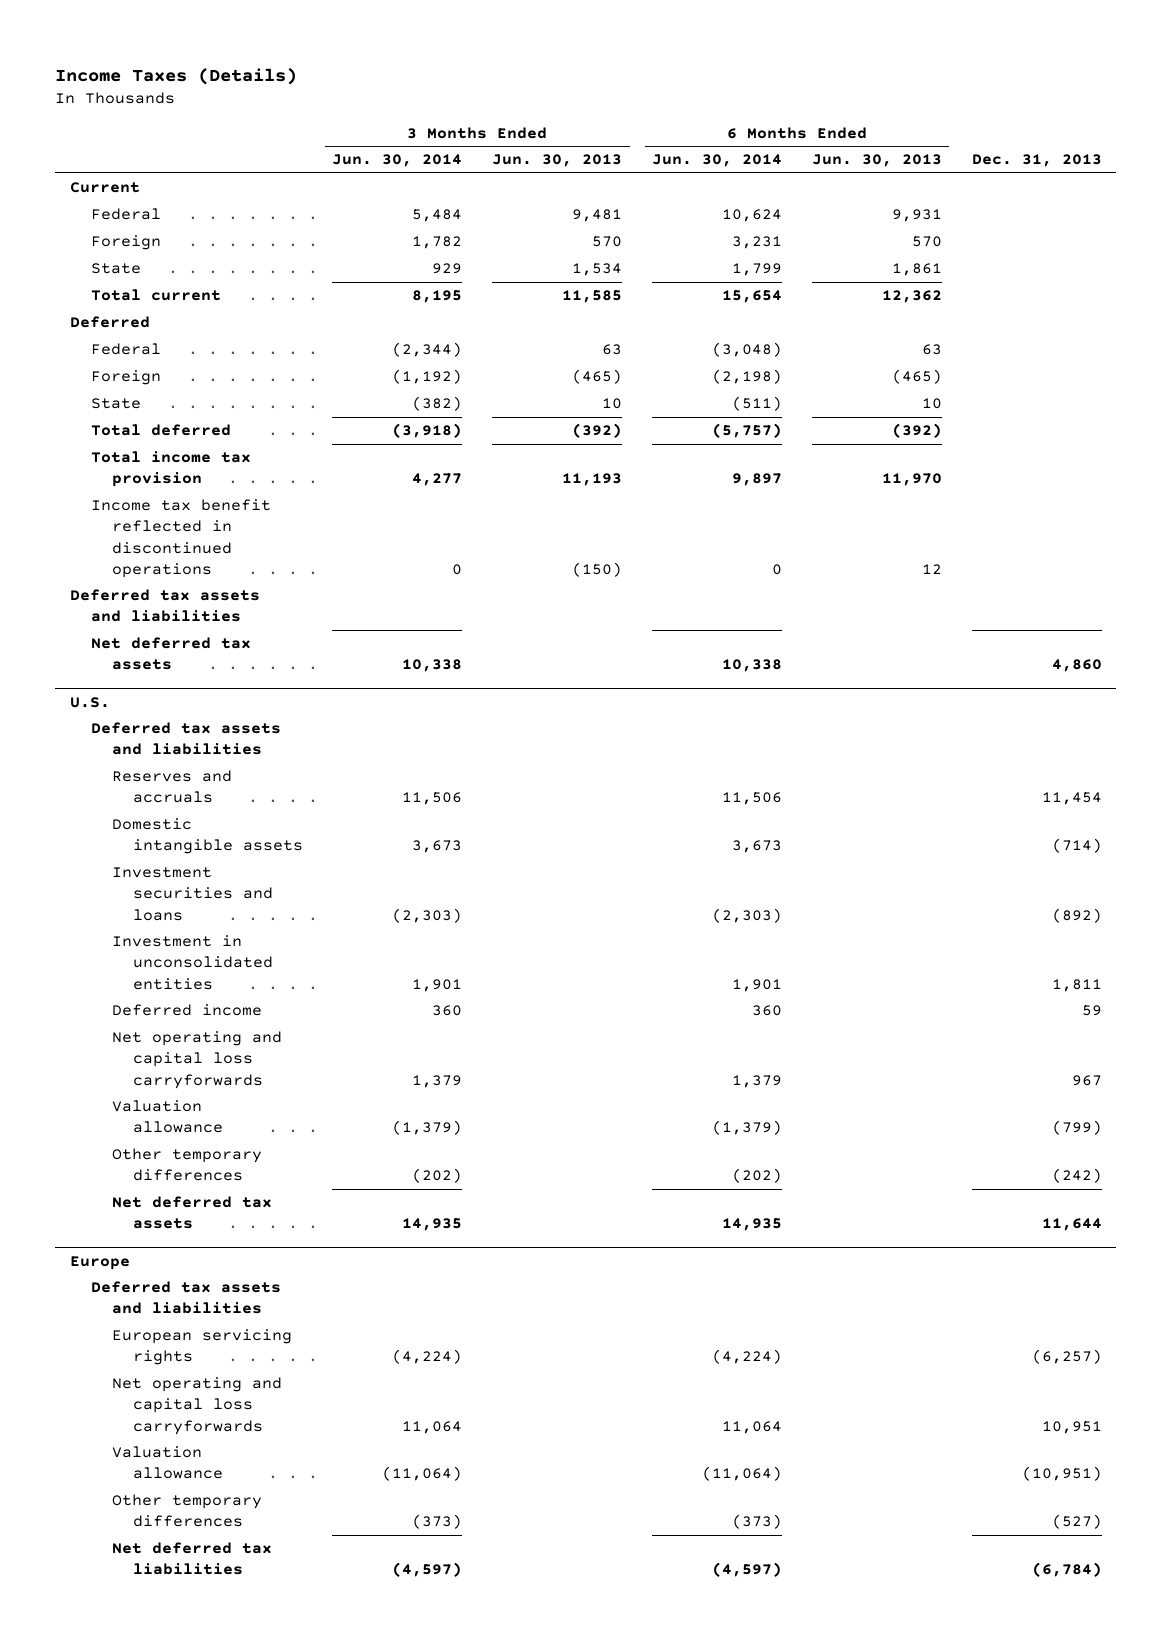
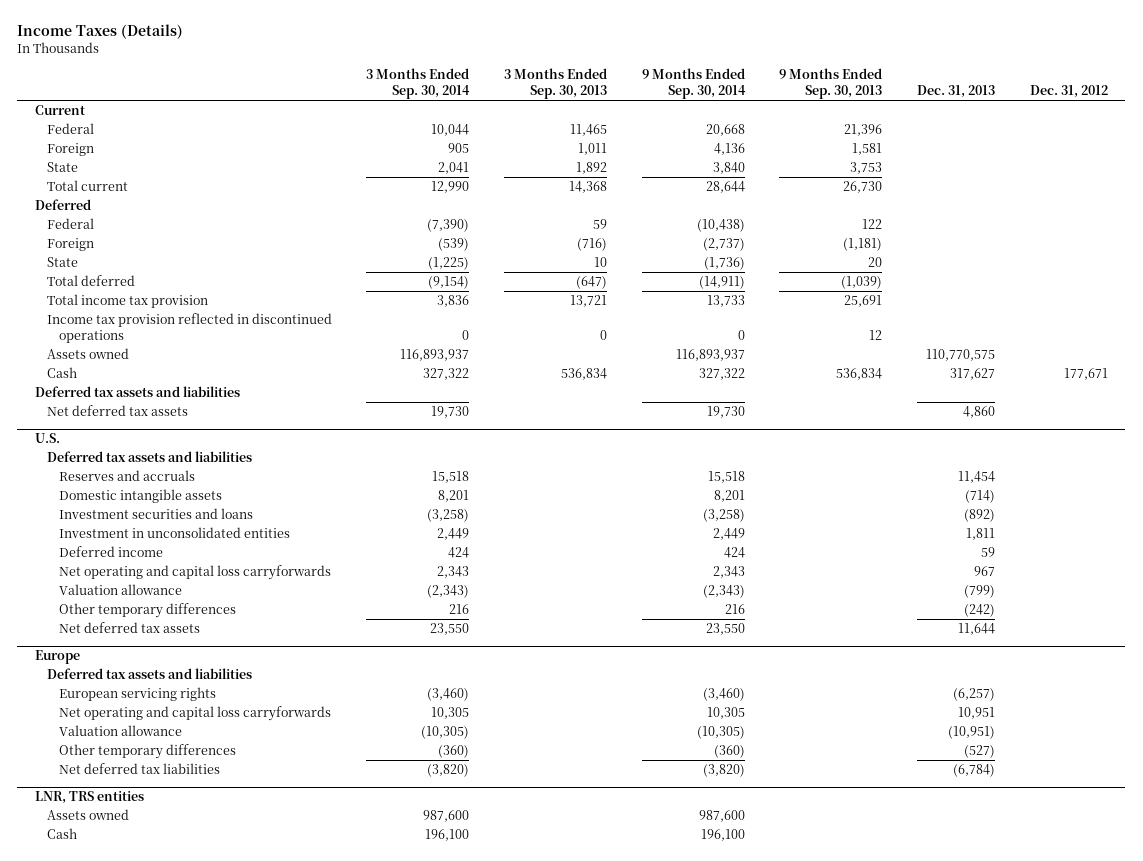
- | 3 Months Ended Jun. 30, 2014 | 3 Months Ended Jun. 30, 2013 | 6 Months Ended Jun. 30, 2014 | 6 Months Ended Jun. 30, 2013 | Dec. 31, 2013
+ | 3 Months Ended Sep. 30, 2014 | 3 Months Ended Sep. 30, 2013 | 9 Months Ended Sep. 30, 2014 | 9 Months Ended Sep. 30, 2013 | Dec. 31, 2013 | Dec. 31, 2012
- Income tax benefit reflected in discontinued operations | 0 | (150) | 0 | 12 |
+ Income tax provision reflected in discontinued operations | 0 | 0 | 0 | 12 | |
+ Assets owned | 116,893,937 | | 116,893,937 | | 110,770,575 |
+ Cash | 327,322 | 536,834 | 327,322 | 536,834 | 317,627 | 177,671
+ LNR, TRS entities
+ Assets owned | 987,600 | | 987,600 | | |
+ Cash | 196,100 | | 196,100 | | |

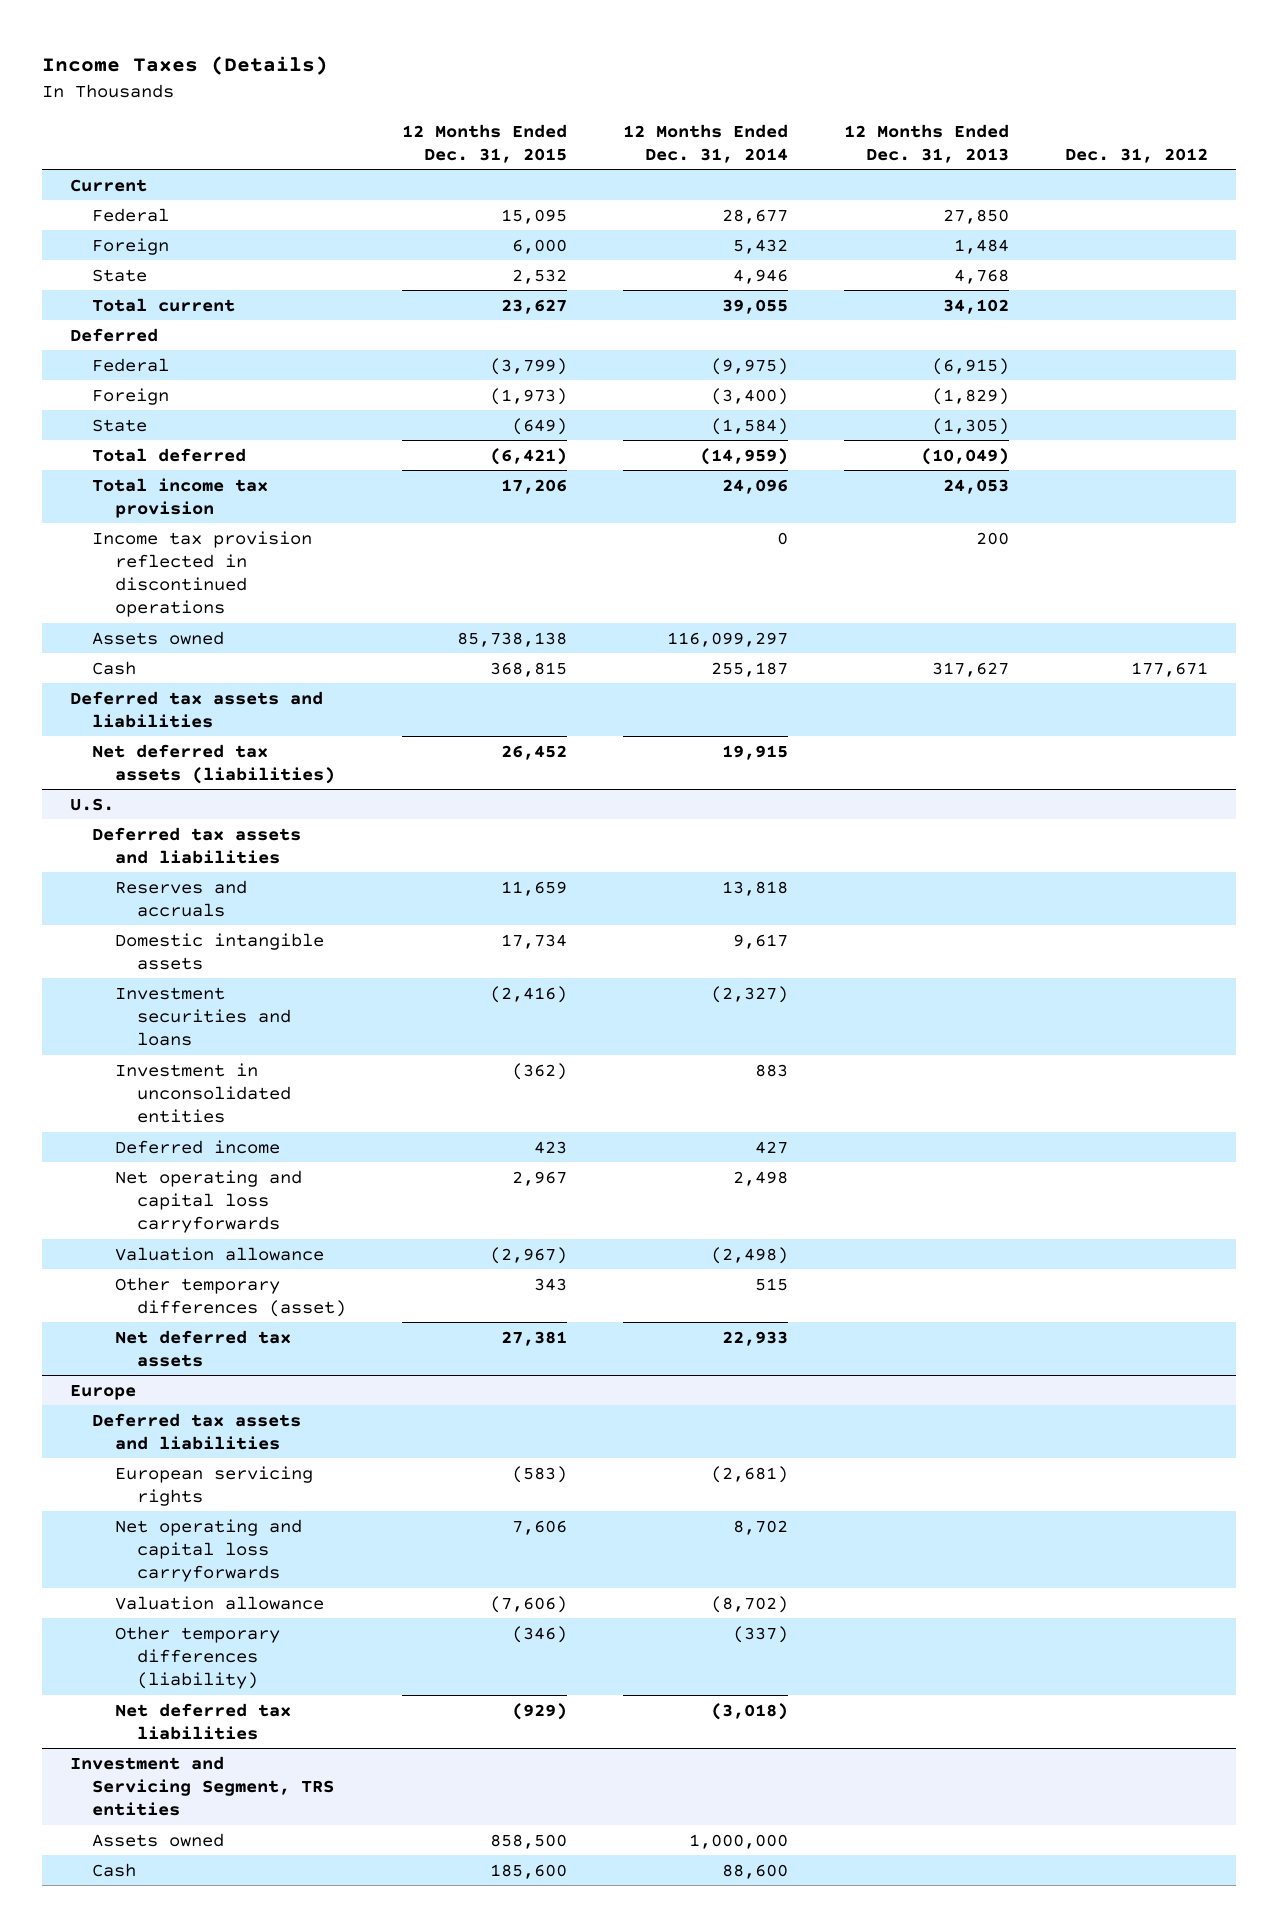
- | 3 Months Ended Sep. 30, 2014 | 3 Months Ended Sep. 30, 2013 | 9 Months Ended Sep. 30, 2014 | 9 Months Ended Sep. 30, 2013 | Dec. 31, 2013 | Dec. 31, 2012
+ | 12 Months Ended Dec. 31, 2015 | 12 Months Ended Dec. 31, 2014 | 12 Months Ended Dec. 31, 2013 | Dec. 31, 2012
- Net deferred tax assets | 19,730 | | 19,730 | | 4,860 |
+ Net deferred tax assets (liabilities) | 26,452 | 19,915 | |
@ U.S.
- Other temporary differences | 216 | | 216 | | (242) |
+ Other temporary differences (asset) | 343 | 515 | |
@ Europe
- Other temporary differences | (360) | | (360) | | (527) |
+ Other temporary differences (liability) | (346) | (337) | |
- LNR, TRS entities
- Assets owned | 987,600 | | 987,600 | | |
- Cash | 196,100 | | 196,100 | | |
+ Investment and Servicing Segment, TRS entities
+ Assets owned | 858,500 | 1,000,000 | |
+ Cash | 185,600 | 88,600 | |

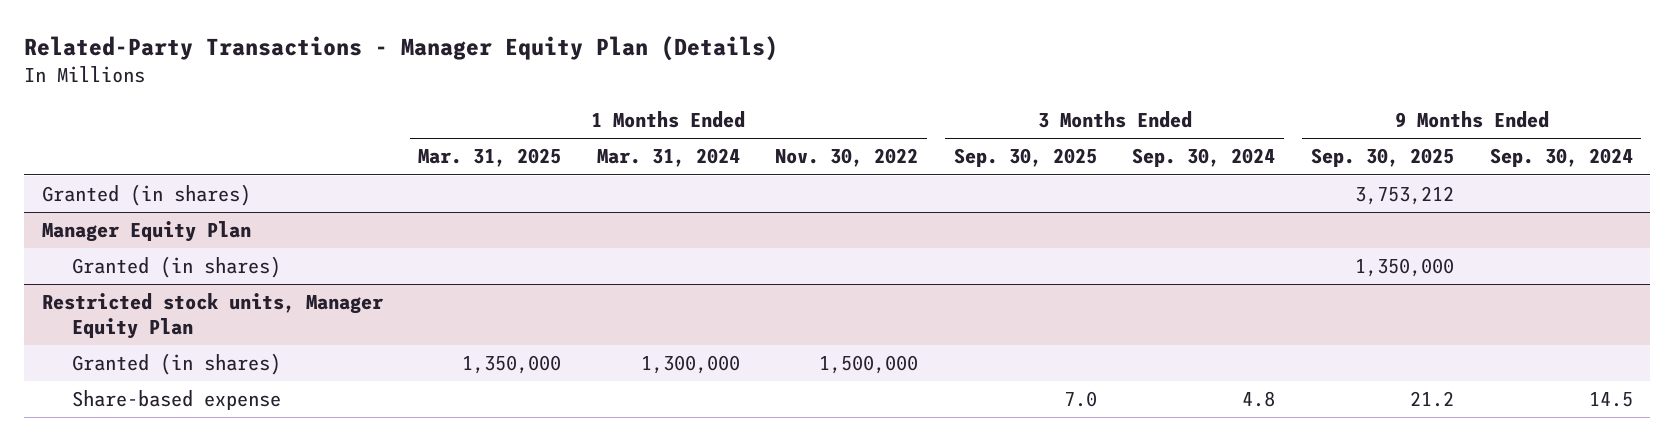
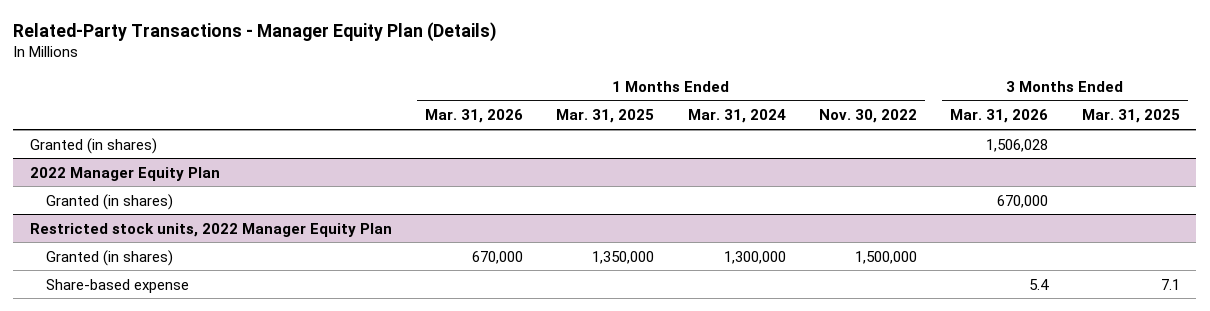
- | 1 Months Ended Mar. 31, 2025 | 1 Months Ended Mar. 31, 2024 | 1 Months Ended Nov. 30, 2022 | 3 Months Ended Sep. 30, 2025 | 3 Months Ended Sep. 30, 2024 | 9 Months Ended Sep. 30, 2025 | 9 Months Ended Sep. 30, 2024
+ | 1 Months Ended Mar. 31, 2026 | 1 Months Ended Mar. 31, 2025 | 1 Months Ended Mar. 31, 2024 | 1 Months Ended Nov. 30, 2022 | 3 Months Ended Mar. 31, 2026 | 3 Months Ended Mar. 31, 2025
- Manager Equity Plan
+ 2022 Manager Equity Plan
- Restricted stock units, Manager Equity Plan
+ Restricted stock units, 2022 Manager Equity Plan

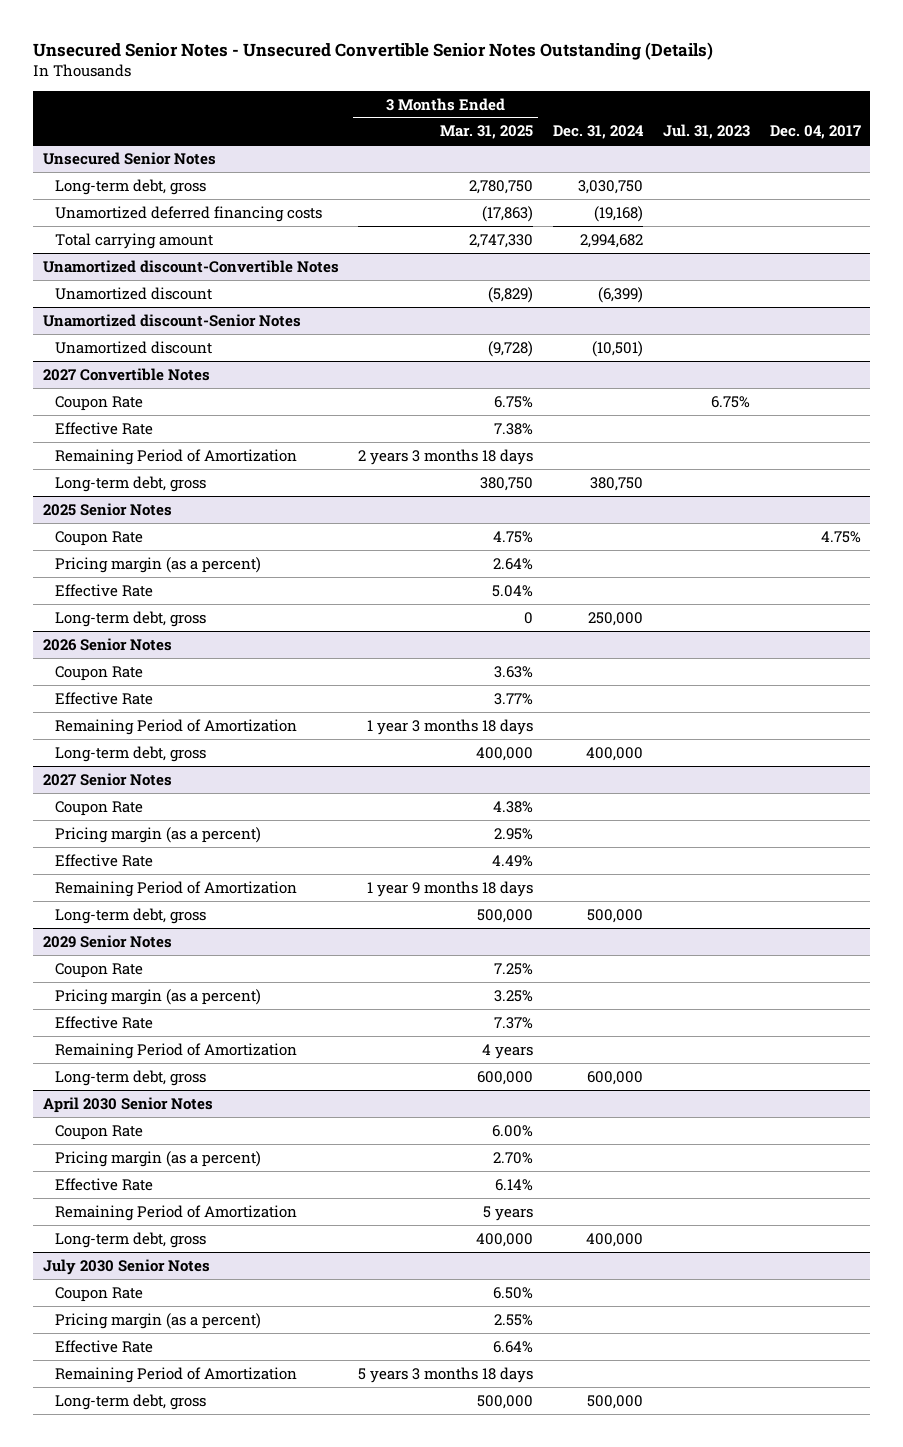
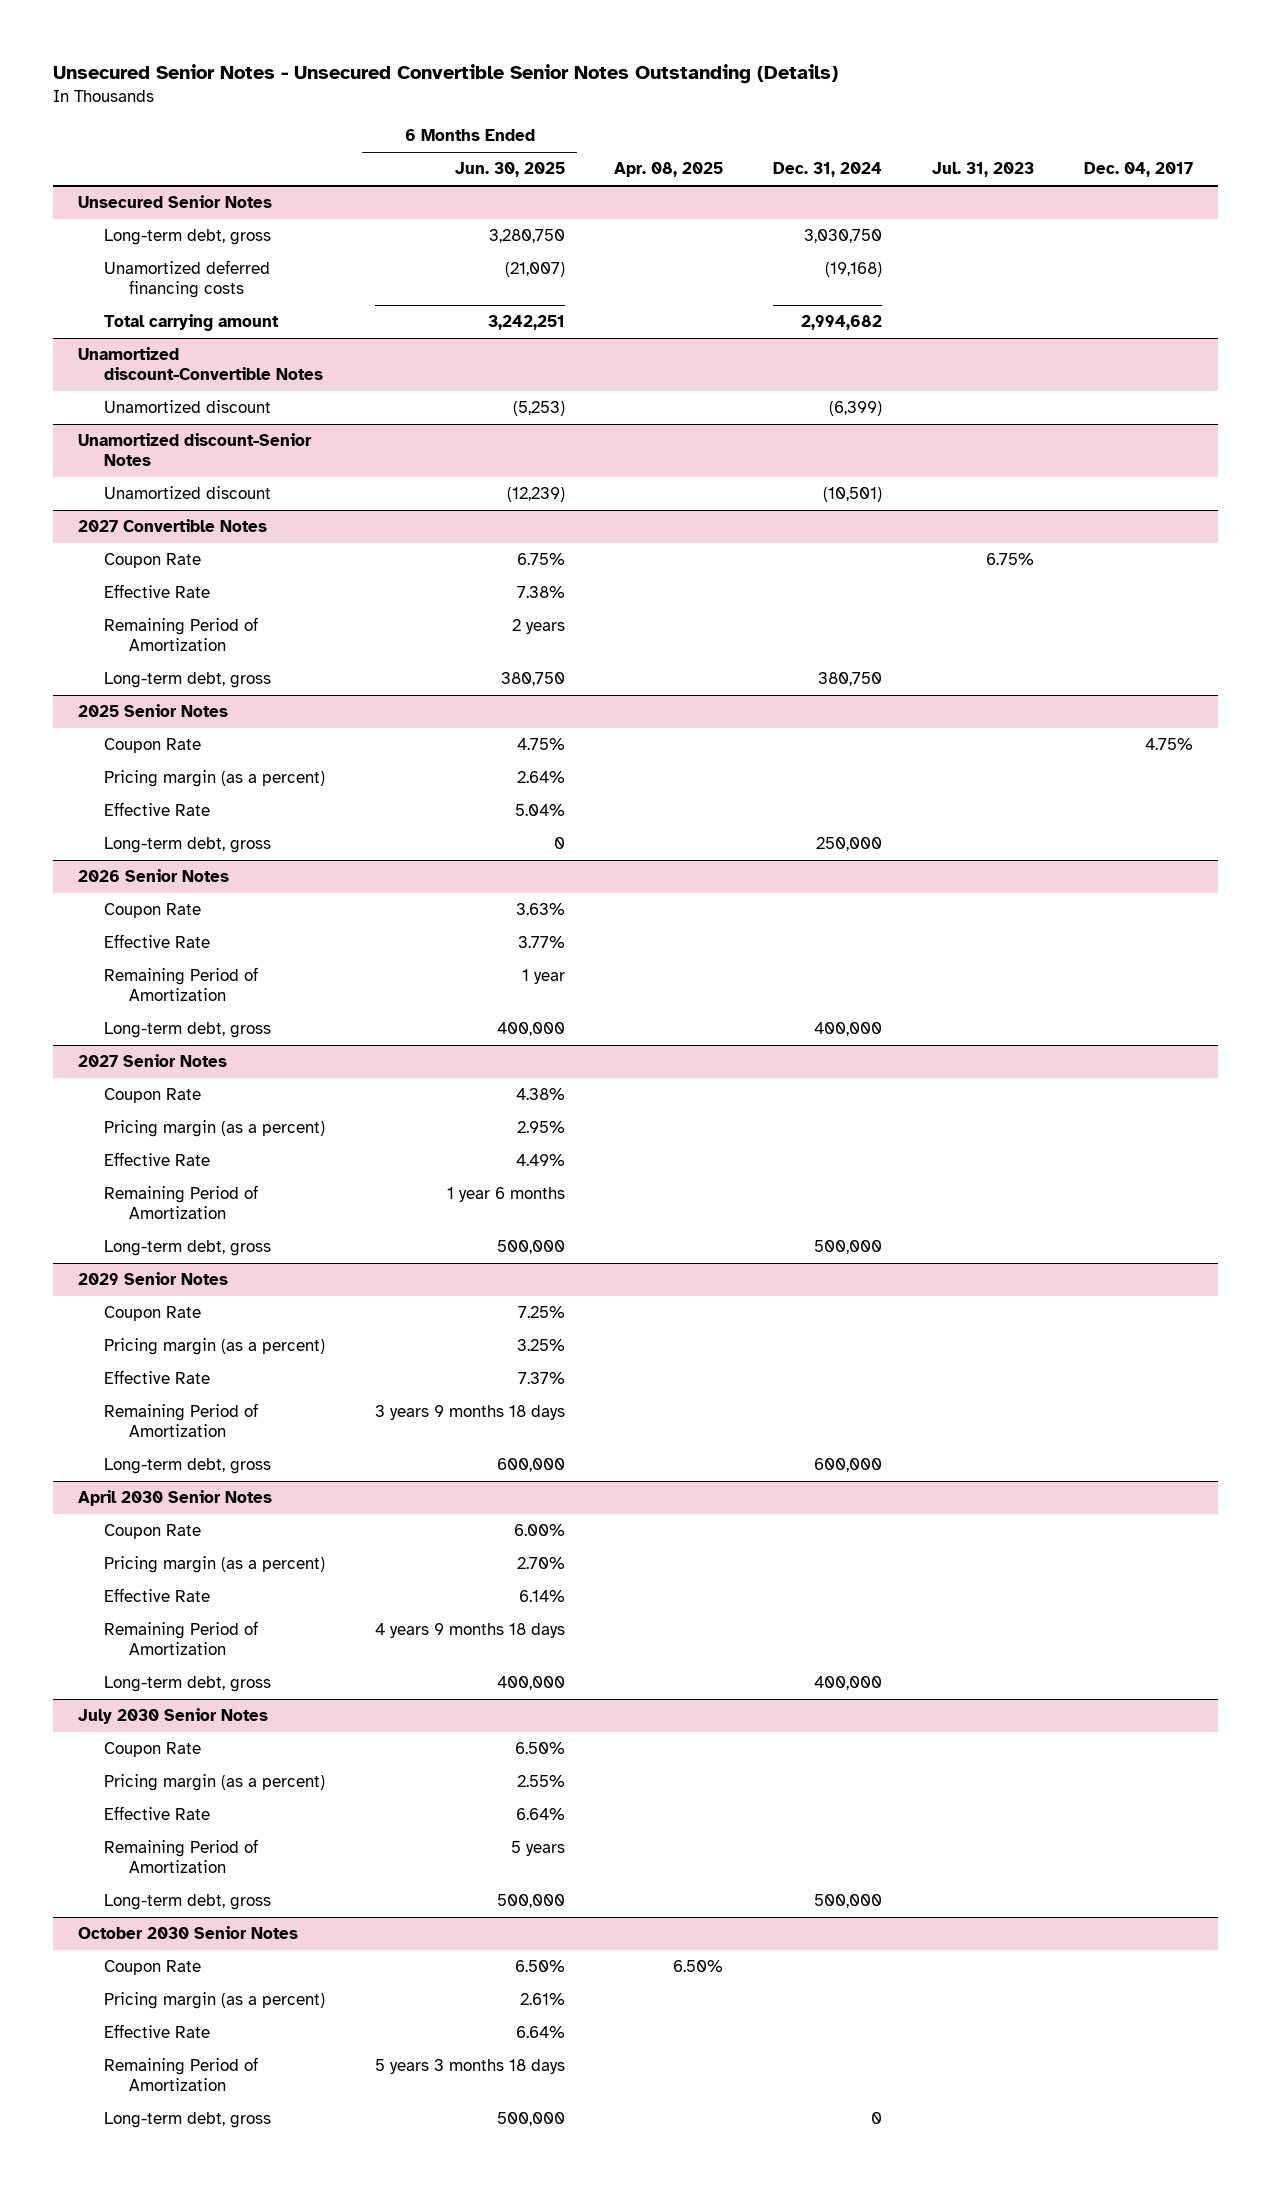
- | 3 Months Ended Mar. 31, 2025 | Dec. 31, 2024 | Jul. 31, 2023 | Dec. 04, 2017
+ | 6 Months Ended Jun. 30, 2025 | Apr. 08, 2025 | Dec. 31, 2024 | Jul. 31, 2023 | Dec. 04, 2017
+ October 2030 Senior Notes
+ Coupon Rate | 6.50% | 6.50% | | |
+ Pricing margin (as a percent) | 2.61% | | | |
+ Effective Rate | 6.64% | | | |
+ Remaining Period of Amortization | 5 years 3 months 18 days | | | |
+ Long-term debt, gross | 500,000 | | 0 | |

